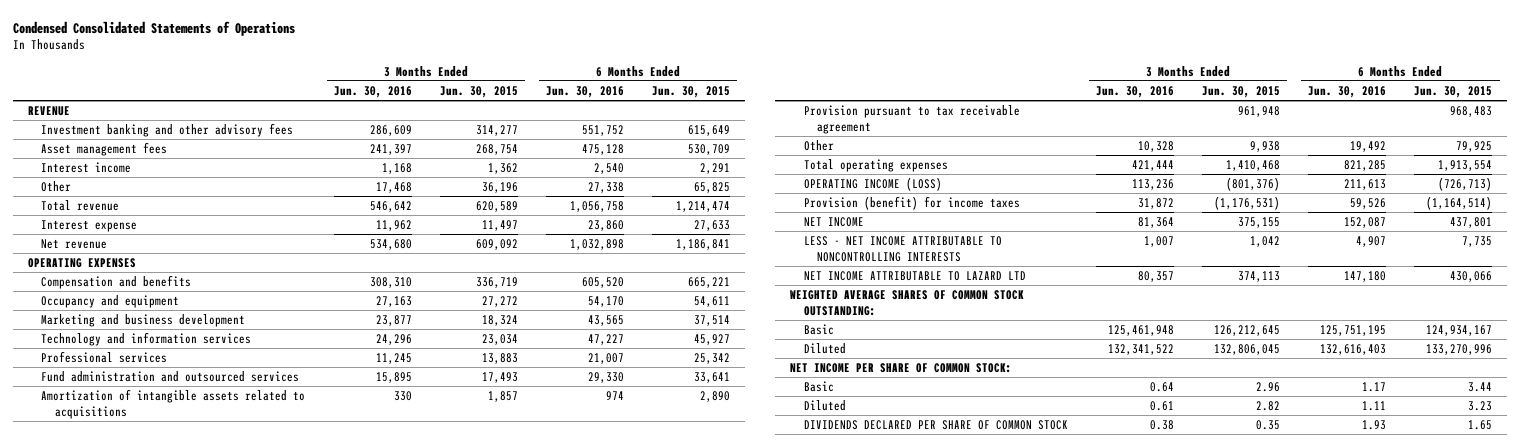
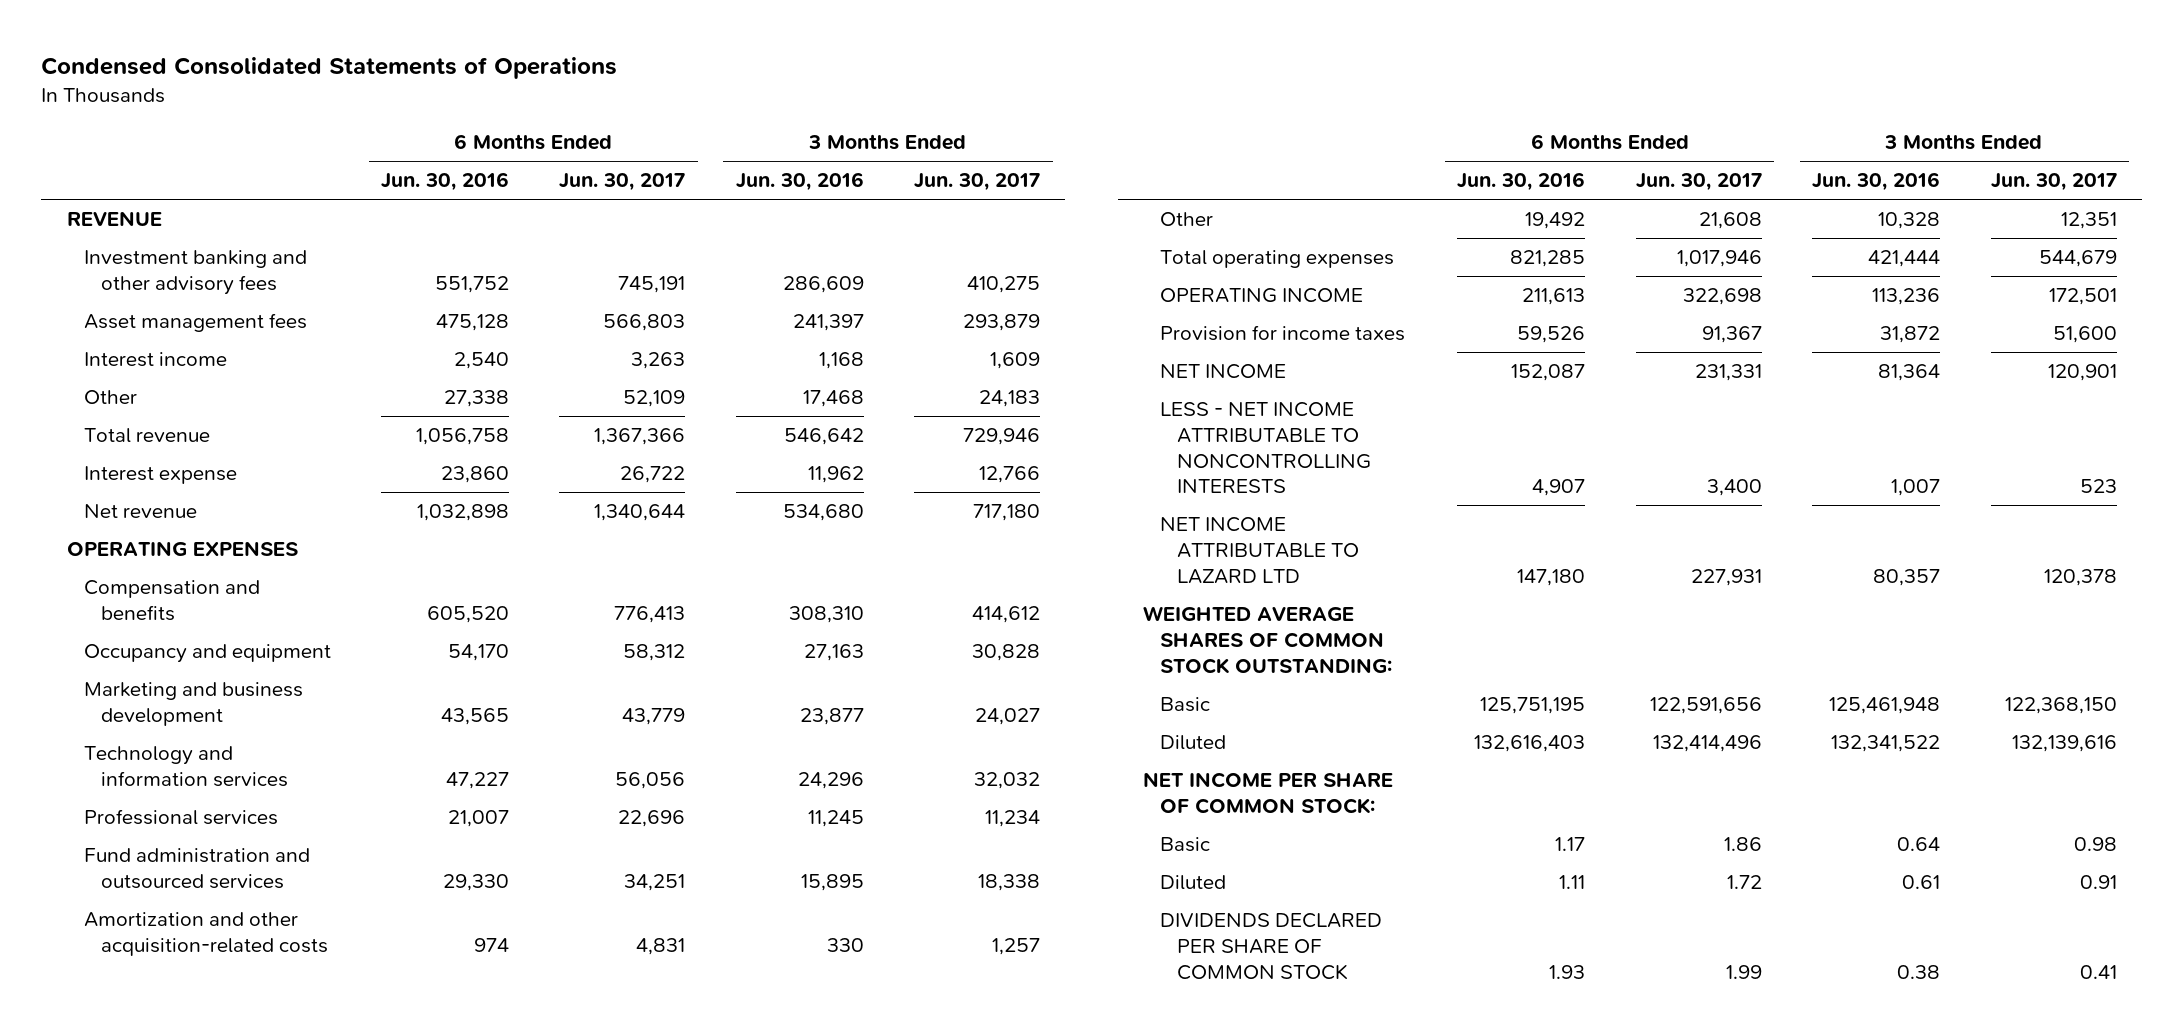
- | 3 Months Ended Jun. 30, 2016 | 3 Months Ended Jun. 30, 2015 | 6 Months Ended Jun. 30, 2016 | 6 Months Ended Jun. 30, 2015
+ | 6 Months Ended Jun. 30, 2016 | 6 Months Ended Jun. 30, 2017 | 3 Months Ended Jun. 30, 2016 | 3 Months Ended Jun. 30, 2017
- Amortization of intangible assets related to acquisitions | 330 | 1,857 | 974 | 2,890
- Provision pursuant to tax receivable agreement | | 961,948 | | 968,483
+ Amortization and other acquisition-related costs | 974 | 4,831 | 330 | 1,257
- OPERATING INCOME (LOSS) | 113,236 | (801,376) | 211,613 | (726,713)
- Provision (benefit) for income taxes | 31,872 | (1,176,531) | 59,526 | (1,164,514)
+ OPERATING INCOME | 211,613 | 322,698 | 113,236 | 172,501
+ Provision for income taxes | 59,526 | 91,367 | 31,872 | 51,600

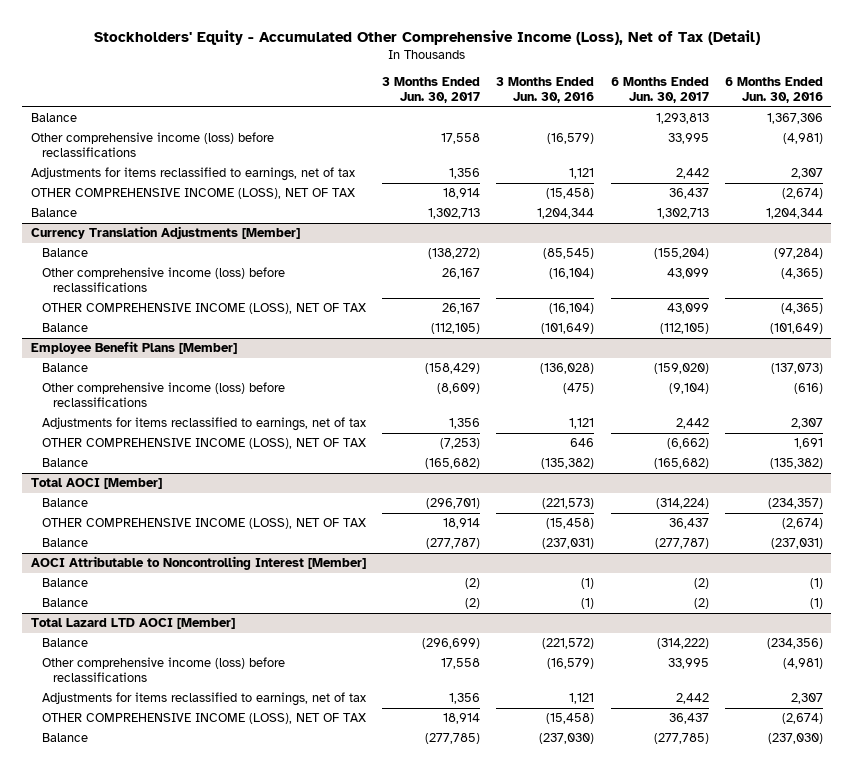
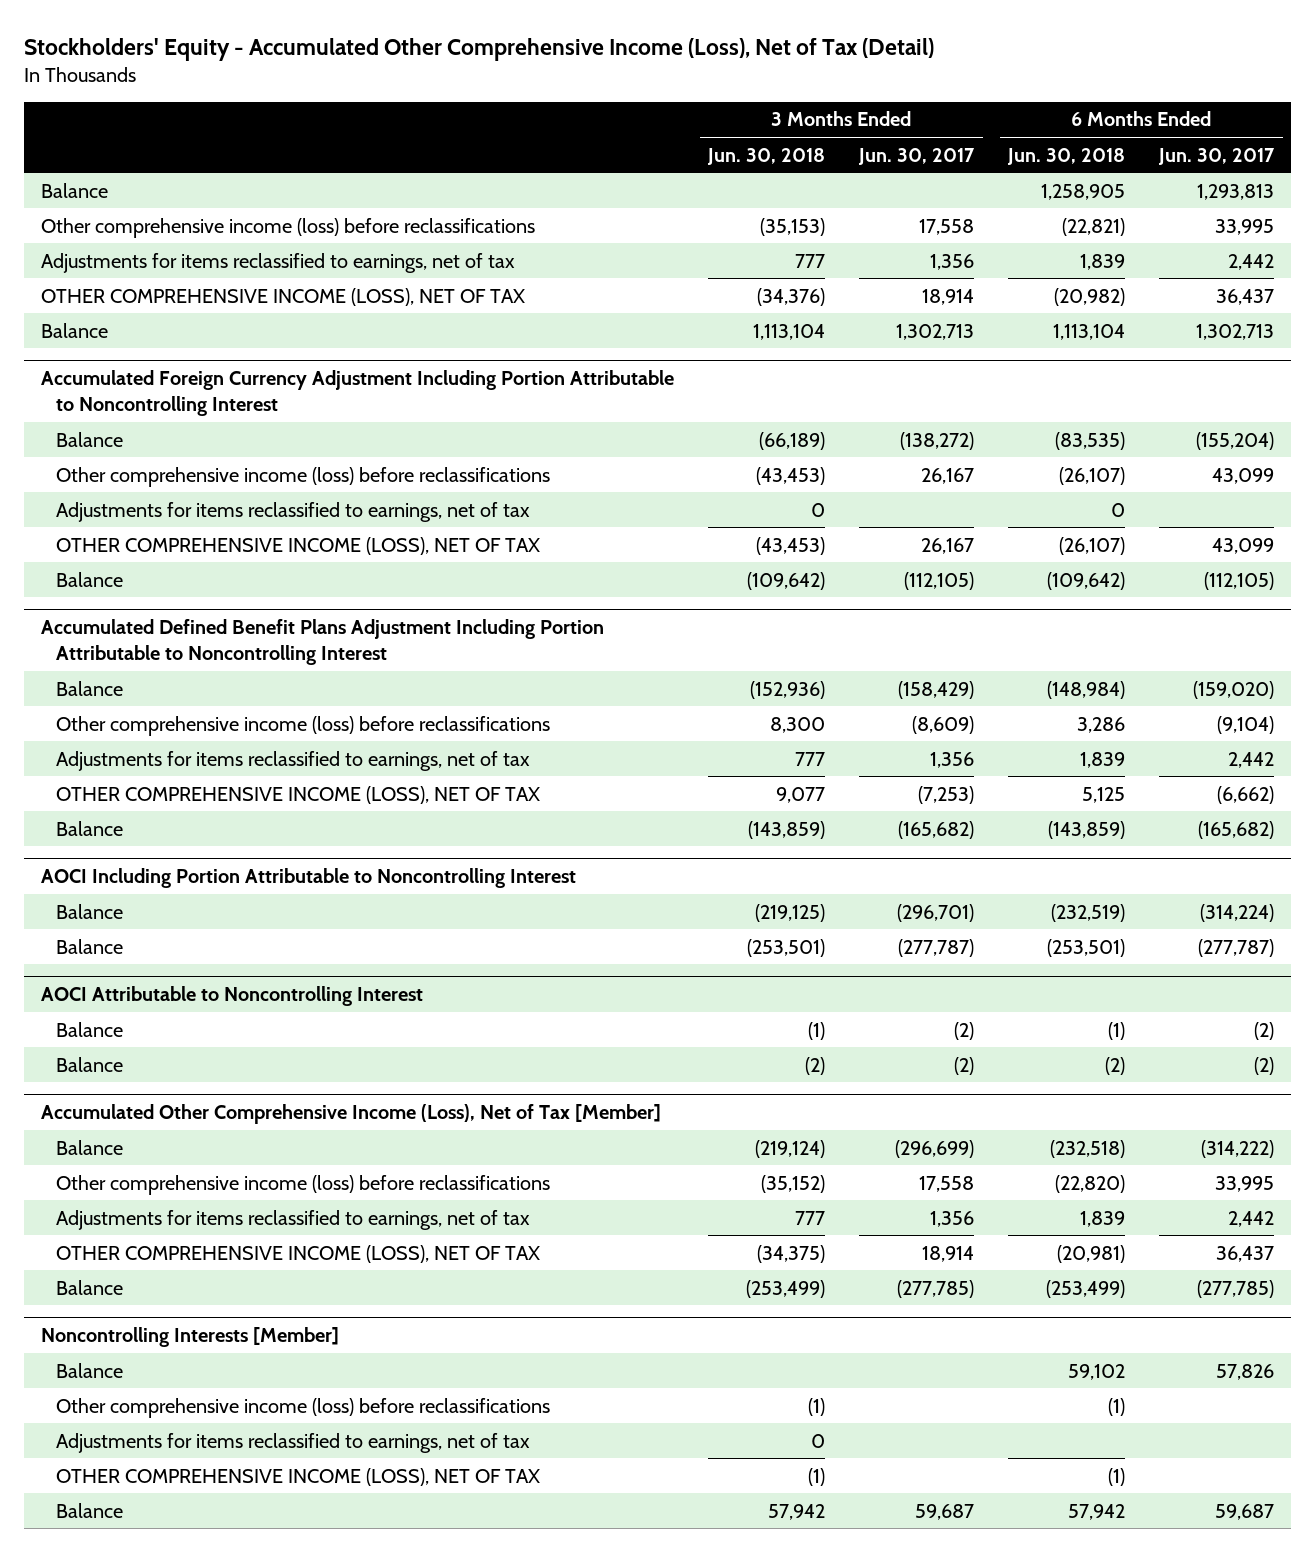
- | 3 Months Ended Jun. 30, 2017 | 3 Months Ended Jun. 30, 2016 | 6 Months Ended Jun. 30, 2017 | 6 Months Ended Jun. 30, 2016
+ | 3 Months Ended Jun. 30, 2018 | 3 Months Ended Jun. 30, 2017 | 6 Months Ended Jun. 30, 2018 | 6 Months Ended Jun. 30, 2017
- Currency Translation Adjustments [Member]
+ Accumulated Foreign Currency Adjustment Including Portion Attributable to Noncontrolling Interest
+ Adjustments for items reclassified to earnings, net of tax | 0 | | 0 |
- Employee Benefit Plans [Member]
+ Accumulated Defined Benefit Plans Adjustment Including Portion Attributable to Noncontrolling Interest
- Total AOCI [Member]
+ AOCI Including Portion Attributable to Noncontrolling Interest
- OTHER COMPREHENSIVE INCOME (LOSS), NET OF TAX | 18,914 | (15,458) | 36,437 | (2,674)
- AOCI Attributable to Noncontrolling Interest [Member]
+ AOCI Attributable to Noncontrolling Interest
- Total Lazard LTD AOCI [Member]
+ Accumulated Other Comprehensive Income (Loss), Net of Tax [Member]
+ Noncontrolling Interests [Member]
+ Balance | | | 59,102 | 57,826
+ Other comprehensive income (loss) before reclassifications | (1) | | (1) |
+ Adjustments for items reclassified to earnings, net of tax | 0 | | |
+ OTHER COMPREHENSIVE INCOME (LOSS), NET OF TAX | (1) | | (1) |
+ Balance | 57,942 | 59,687 | 57,942 | 59,687

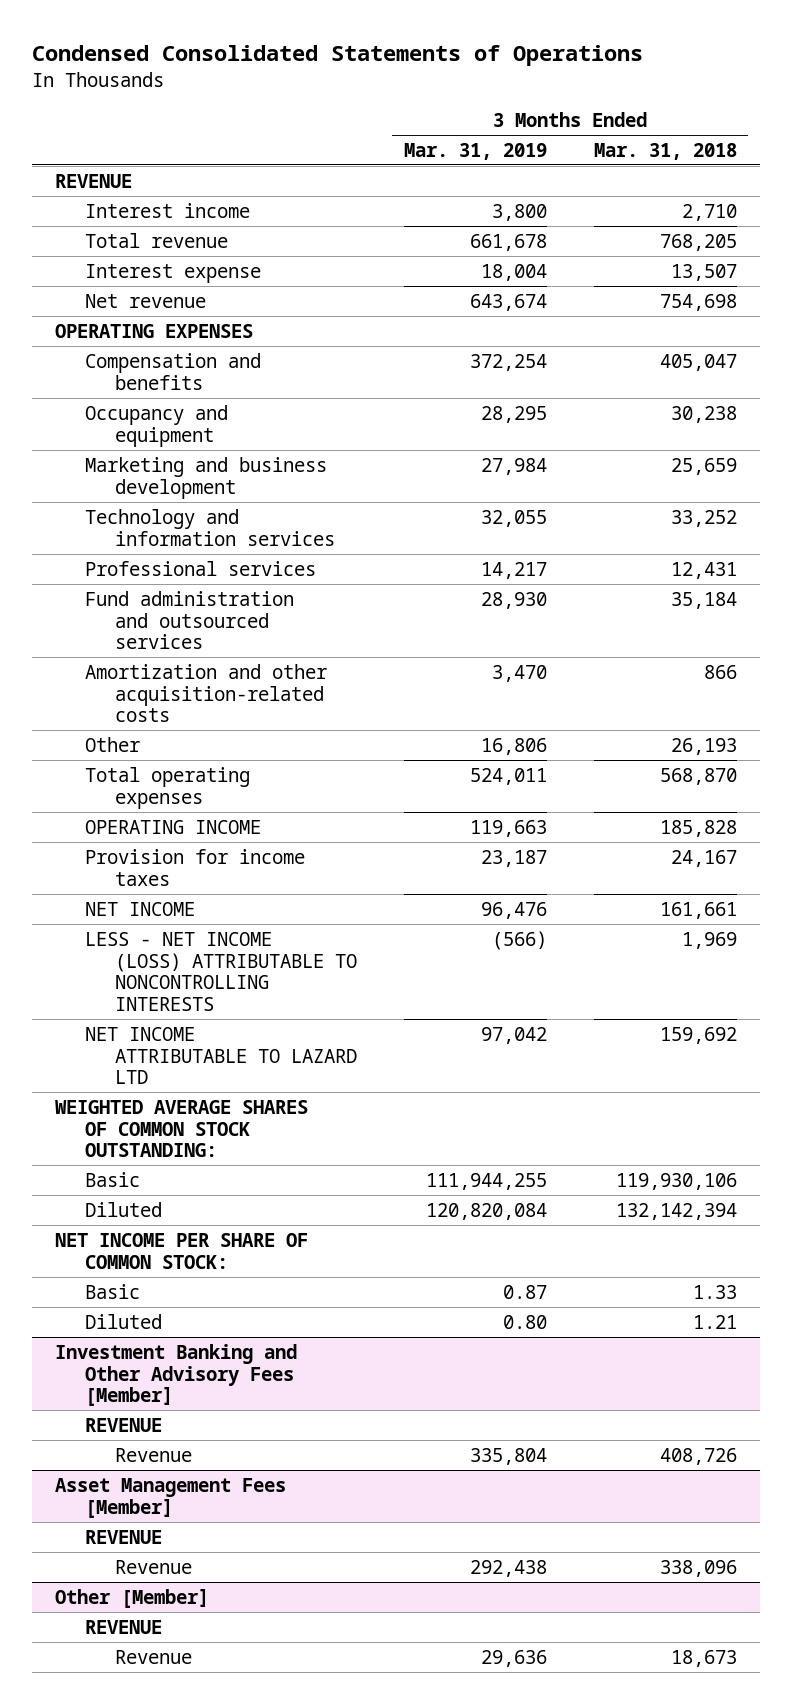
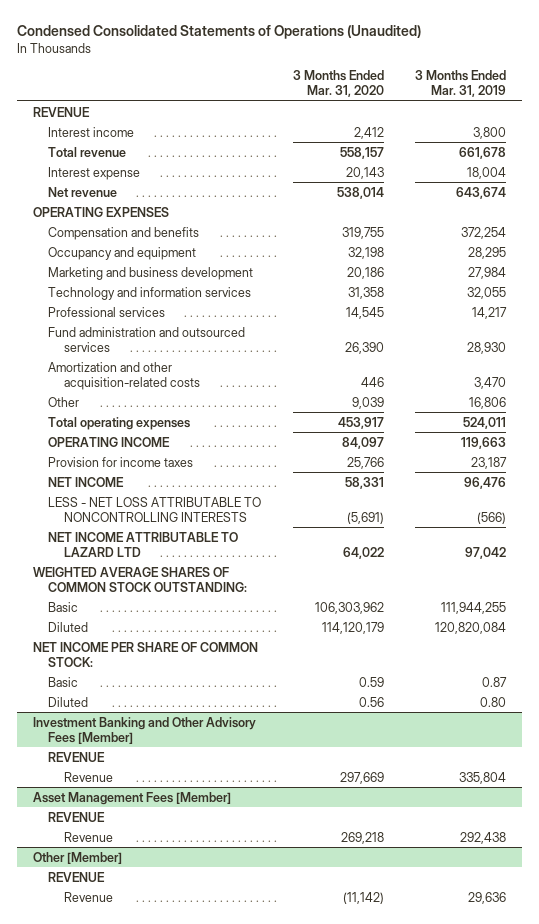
- Condensed Consolidated Statements of Operations
+ Condensed Consolidated Statements of Operations (Unaudited)
- | 3 Months Ended Mar. 31, 2019 | 3 Months Ended Mar. 31, 2018
+ | 3 Months Ended Mar. 31, 2020 | 3 Months Ended Mar. 31, 2019
- LESS - NET INCOME (LOSS) ATTRIBUTABLE TO NONCONTROLLING INTERESTS | (566) | 1,969
+ LESS - NET LOSS ATTRIBUTABLE TO NONCONTROLLING INTERESTS | (5,691) | (566)

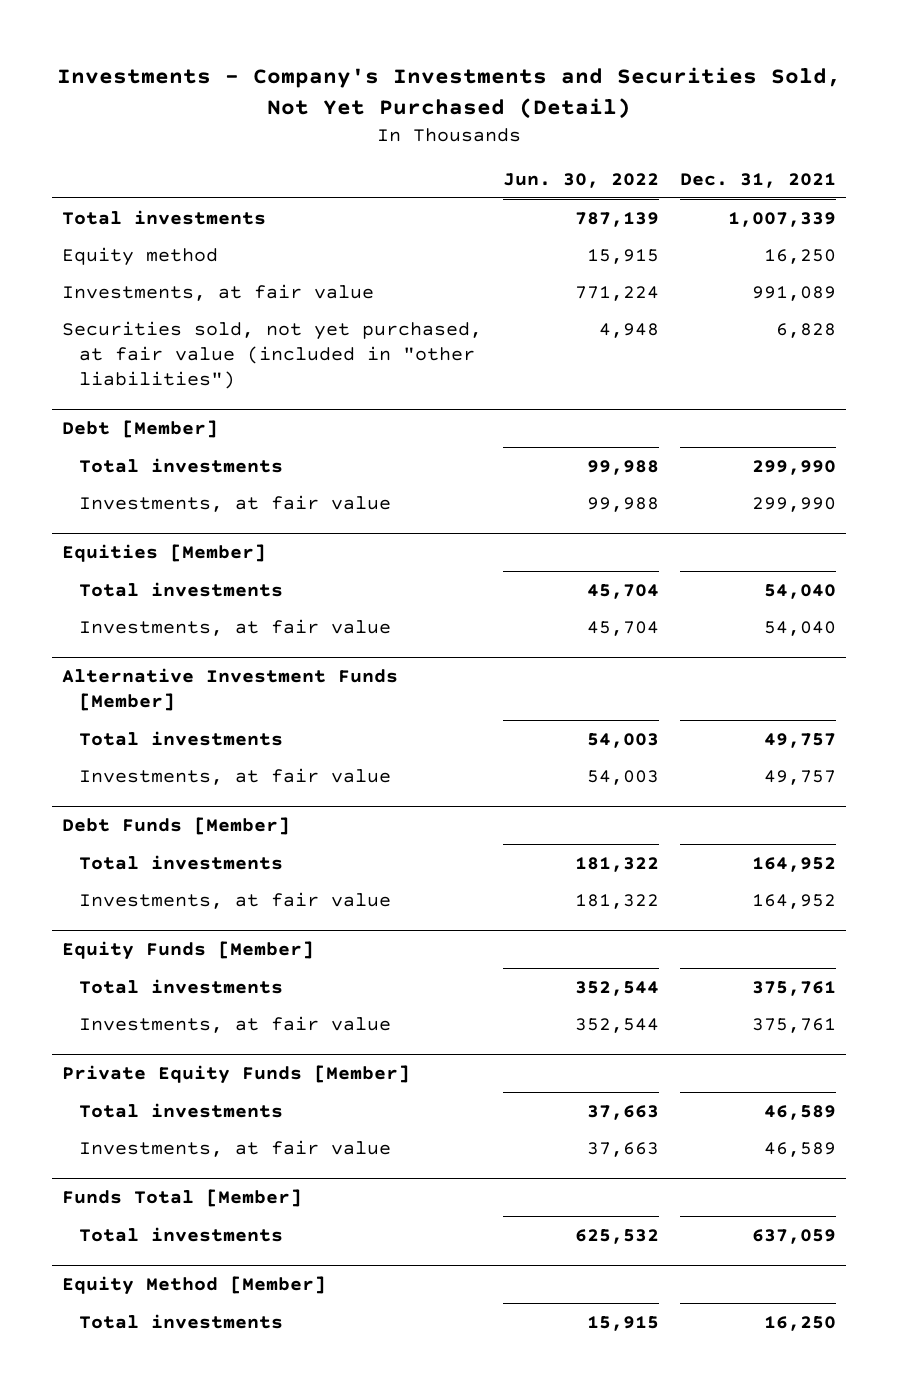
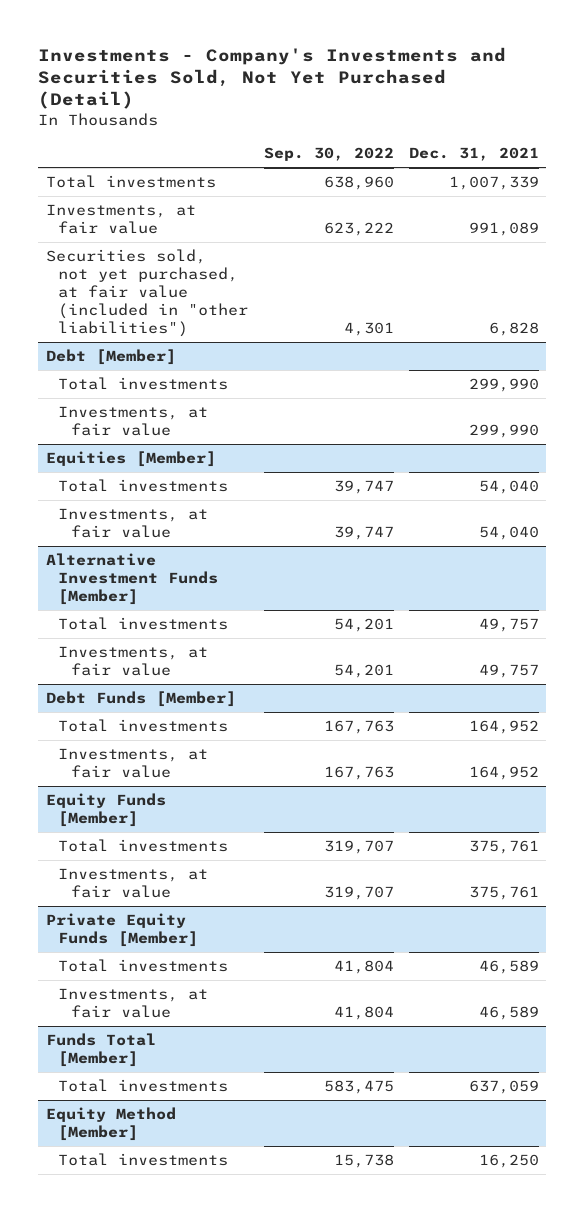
- | Jun. 30, 2022 | Dec. 31, 2021
+ | Sep. 30, 2022 | Dec. 31, 2021
- Equity method | 15,915 | 16,250

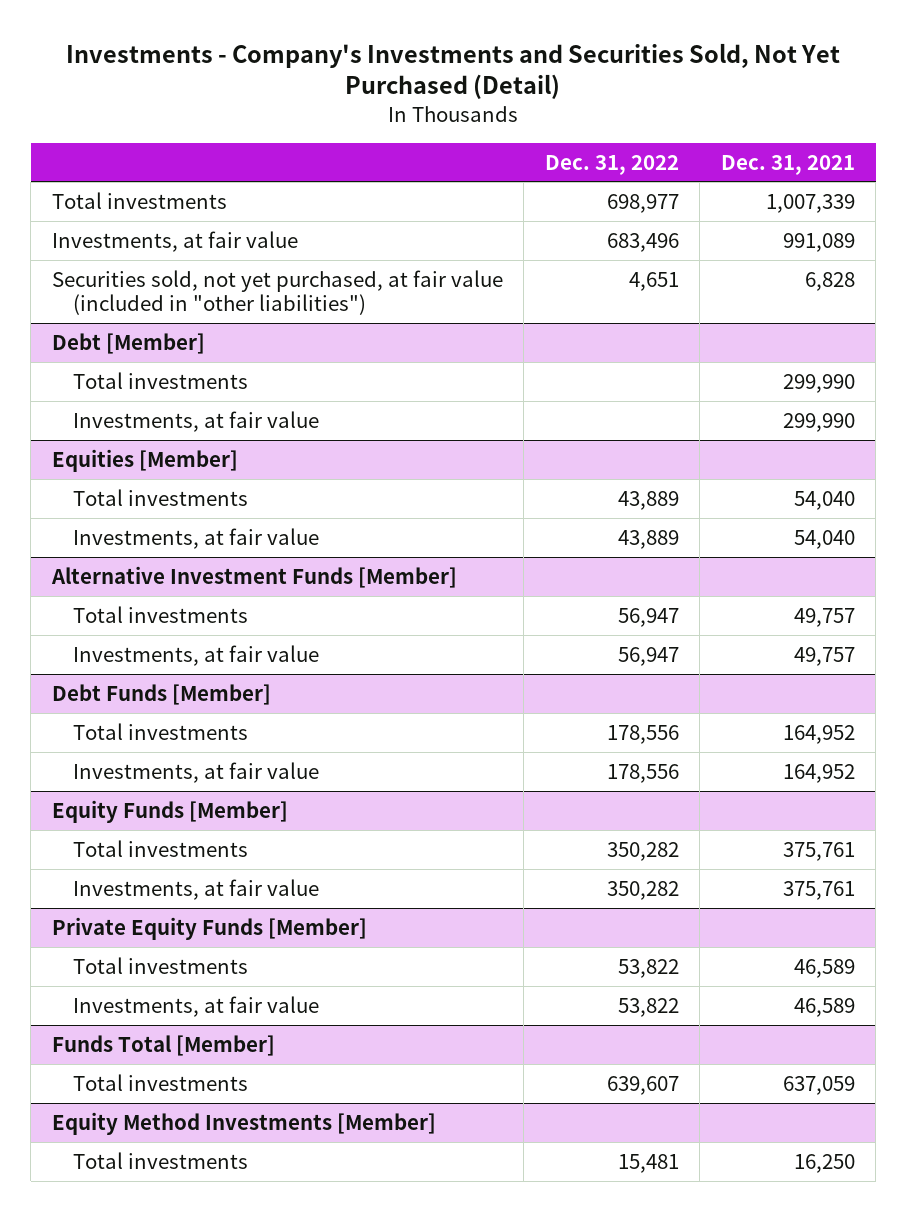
- | Sep. 30, 2022 | Dec. 31, 2021
+ | Dec. 31, 2022 | Dec. 31, 2021
- Equity Method [Member]
+ Equity Method Investments [Member]

